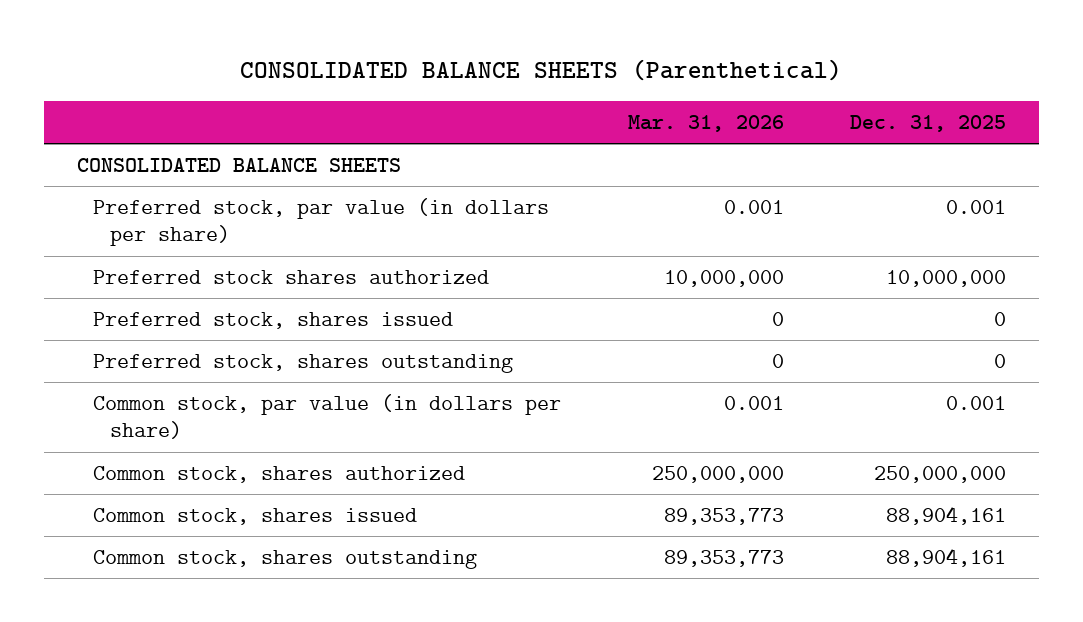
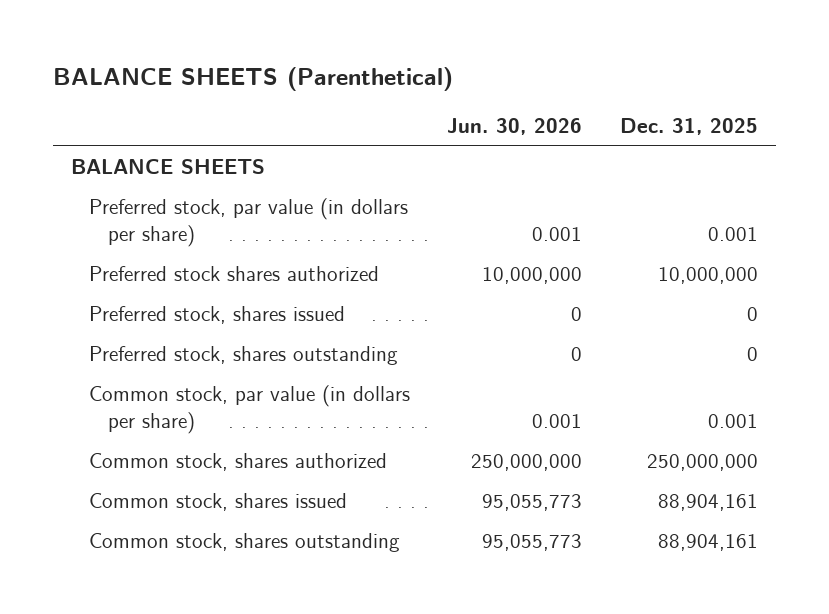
- CONSOLIDATED BALANCE SHEETS (Parenthetical)
+ BALANCE SHEETS (Parenthetical)
- | Mar. 31, 2026 | Dec. 31, 2025
+ | Jun. 30, 2026 | Dec. 31, 2025
- CONSOLIDATED BALANCE SHEETS
+ BALANCE SHEETS

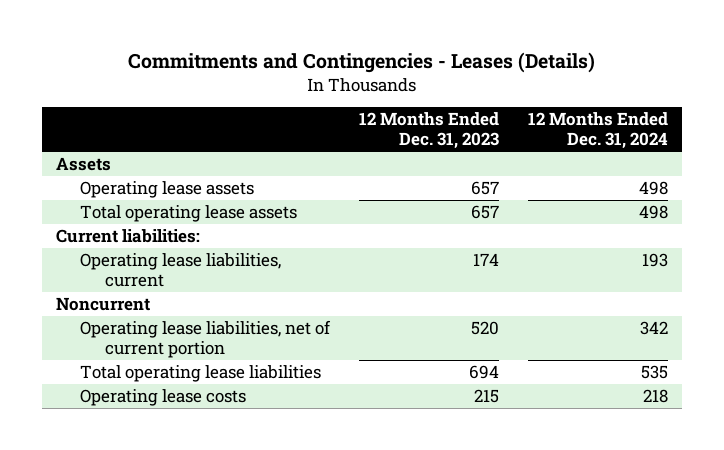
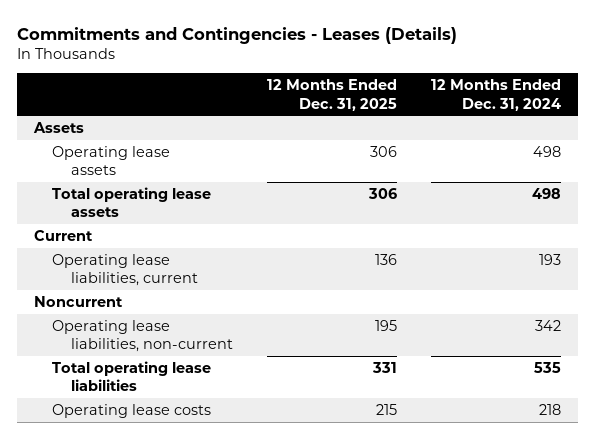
- | 12 Months Ended Dec. 31, 2023 | 12 Months Ended Dec. 31, 2024
+ | 12 Months Ended Dec. 31, 2025 | 12 Months Ended Dec. 31, 2024
- Current liabilities:
+ Current
- Operating lease liabilities, net of current portion | 520 | 342
+ Operating lease liabilities, non-current | 195 | 342

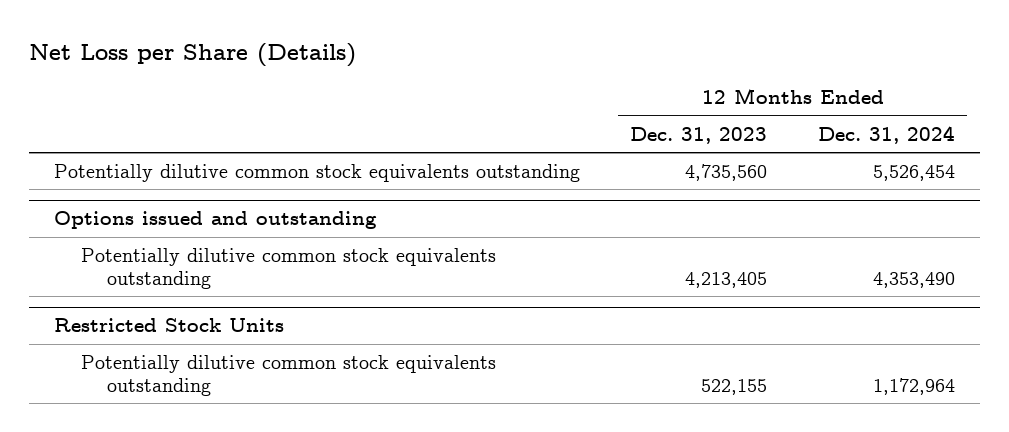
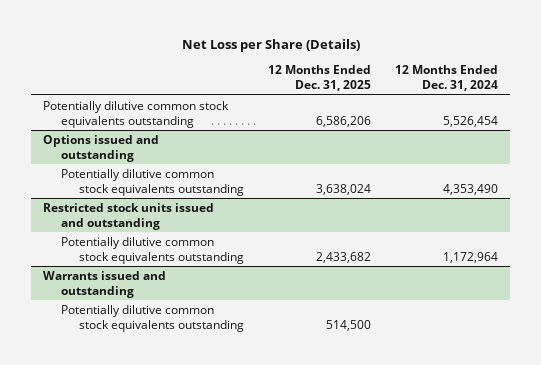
- | 12 Months Ended Dec. 31, 2023 | 12 Months Ended Dec. 31, 2024
+ | 12 Months Ended Dec. 31, 2025 | 12 Months Ended Dec. 31, 2024
- Restricted Stock Units
+ Restricted stock units issued and outstanding
+ Warrants issued and outstanding
+ Potentially dilutive common stock equivalents outstanding | 514,500 |

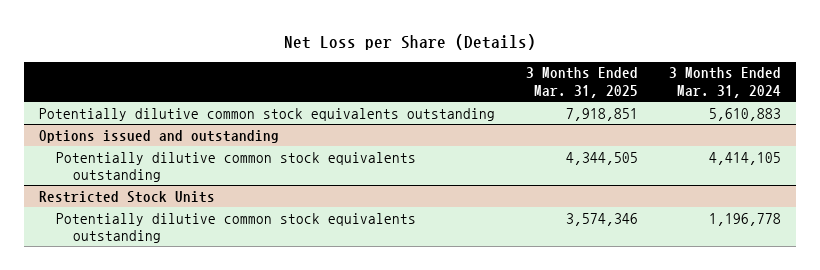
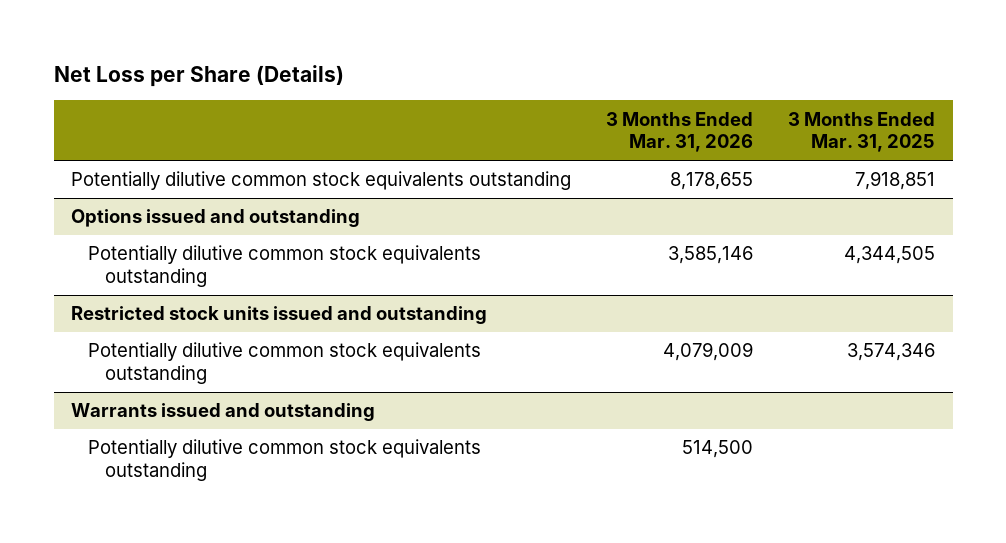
- | 3 Months Ended Mar. 31, 2025 | 3 Months Ended Mar. 31, 2024
+ | 3 Months Ended Mar. 31, 2026 | 3 Months Ended Mar. 31, 2025
- Restricted Stock Units
+ Restricted stock units issued and outstanding
+ Warrants issued and outstanding
+ Potentially dilutive common stock equivalents outstanding | 514,500 |

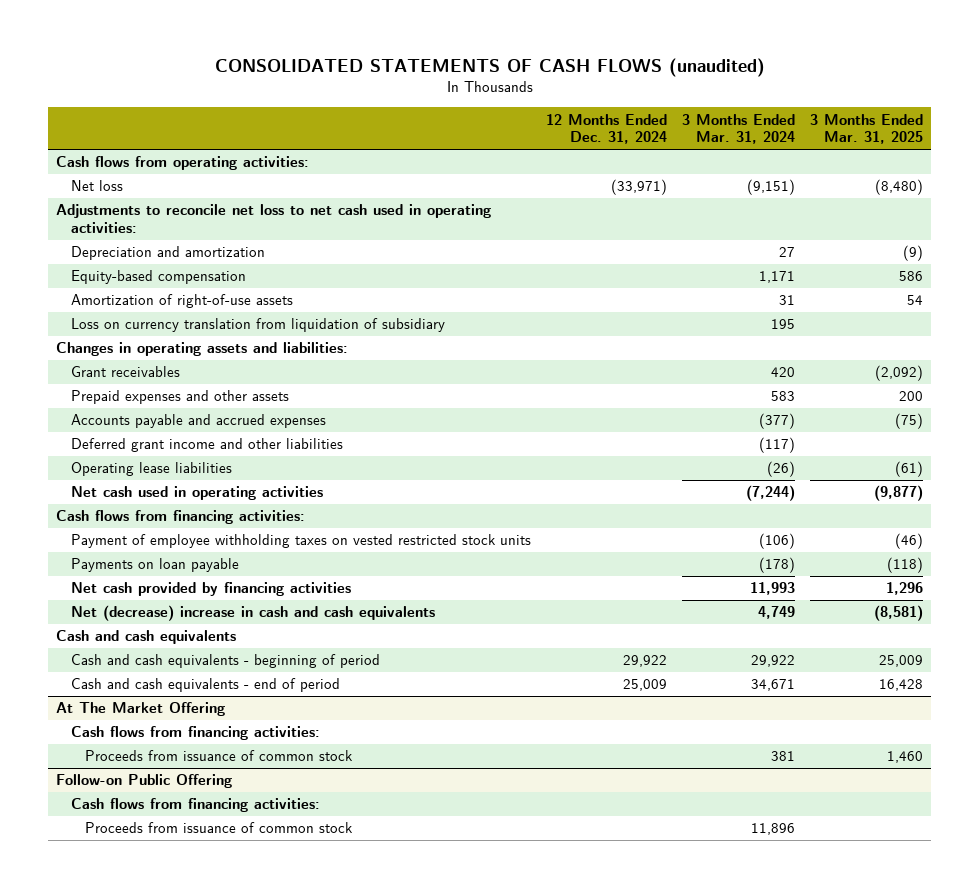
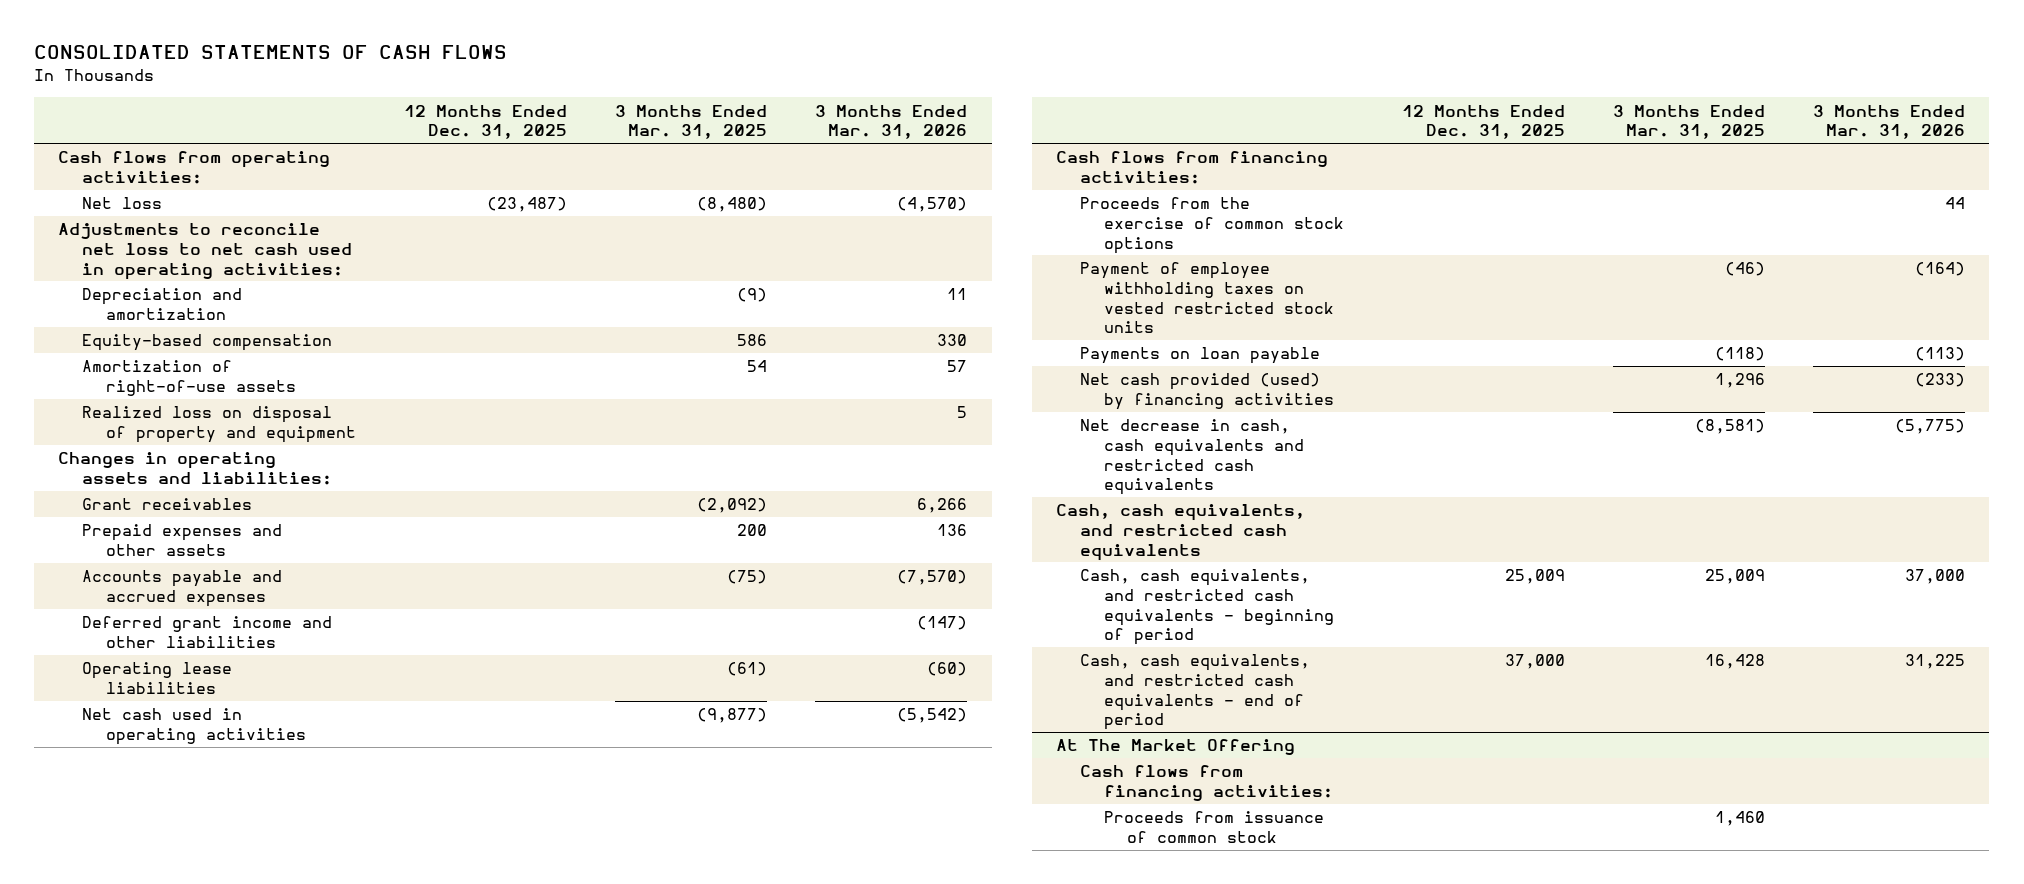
- CONSOLIDATED STATEMENTS OF CASH FLOWS (unaudited)
+ CONSOLIDATED STATEMENTS OF CASH FLOWS
- | 12 Months Ended Dec. 31, 2024 | 3 Months Ended Mar. 31, 2024 | 3 Months Ended Mar. 31, 2025
+ | 12 Months Ended Dec. 31, 2025 | 3 Months Ended Mar. 31, 2025 | 3 Months Ended Mar. 31, 2026
- Loss on currency translation from liquidation of subsidiary | | 195 |
+ Realized loss on disposal of property and equipment | | | 5
+ Proceeds from the exercise of common stock options | | | 44
- Net cash provided by financing activities | | 11,993 | 1,296
- Net (decrease) increase in cash and cash equivalents | | 4,749 | (8,581)
- Cash and cash equivalents
- Cash and cash equivalents - beginning of period | 29,922 | 29,922 | 25,009
- Cash and cash equivalents - end of period | 25,009 | 34,671 | 16,428
+ Net cash provided (used) by financing activities | | 1,296 | (233)
+ Net decrease in cash, cash equivalents and restricted cash equivalents | | (8,581) | (5,775)
+ Cash, cash equivalents, and restricted cash equivalents
+ Cash, cash equivalents, and restricted cash equivalents - beginning of period | 25,009 | 25,009 | 37,000
+ Cash, cash equivalents, and restricted cash equivalents - end of period | 37,000 | 16,428 | 31,225
- Follow-on Public Offering
- Cash flows from financing activities:
- Proceeds from issuance of common stock | | 11,896 |

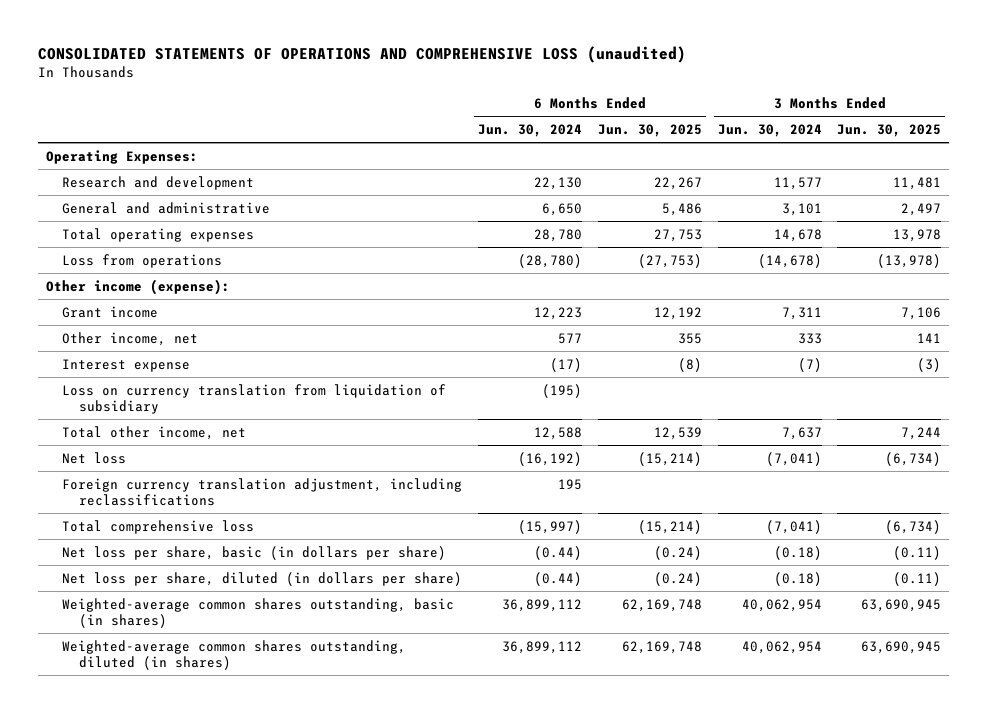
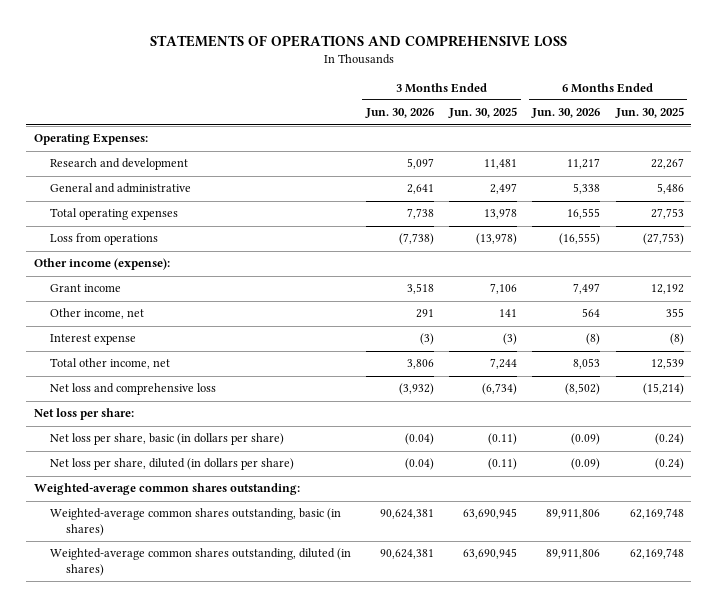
- CONSOLIDATED STATEMENTS OF OPERATIONS AND COMPREHENSIVE LOSS (unaudited)
+ STATEMENTS OF OPERATIONS AND COMPREHENSIVE LOSS
- | 6 Months Ended Jun. 30, 2024 | 6 Months Ended Jun. 30, 2025 | 3 Months Ended Jun. 30, 2024 | 3 Months Ended Jun. 30, 2025
+ | 3 Months Ended Jun. 30, 2026 | 3 Months Ended Jun. 30, 2025 | 6 Months Ended Jun. 30, 2026 | 6 Months Ended Jun. 30, 2025
- Loss on currency translation from liquidation of subsidiary | (195) | | |
- Net loss | (16,192) | (15,214) | (7,041) | (6,734)
- Foreign currency translation adjustment, including reclassifications | 195 | | |
- Total comprehensive loss | (15,997) | (15,214) | (7,041) | (6,734)
+ Net loss and comprehensive loss | (3,932) | (6,734) | (8,502) | (15,214)
+ Net loss per share:
+ Weighted-average common shares outstanding:

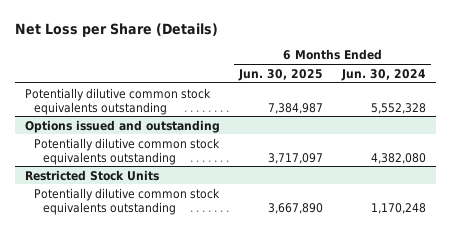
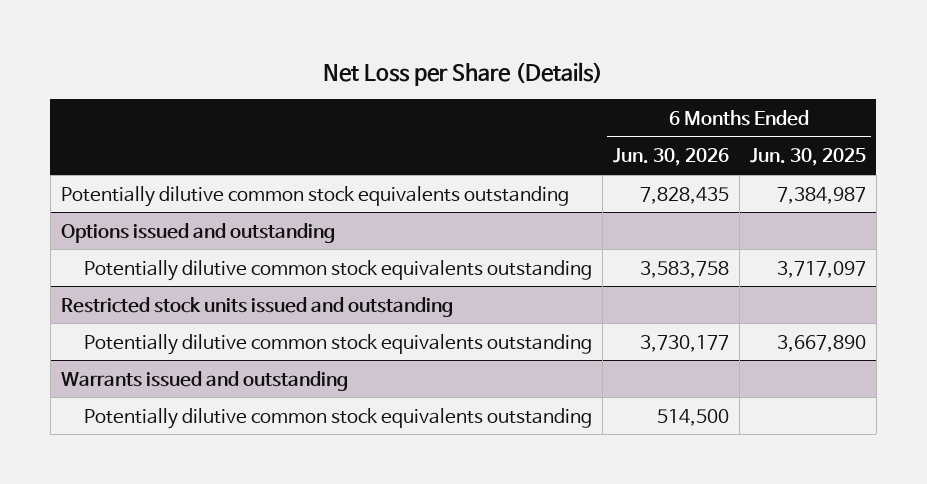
- | 6 Months Ended Jun. 30, 2025 | 6 Months Ended Jun. 30, 2024
+ | 6 Months Ended Jun. 30, 2026 | 6 Months Ended Jun. 30, 2025
- Restricted Stock Units
+ Restricted stock units issued and outstanding
+ Warrants issued and outstanding
+ Potentially dilutive common stock equivalents outstanding | 514,500 |

